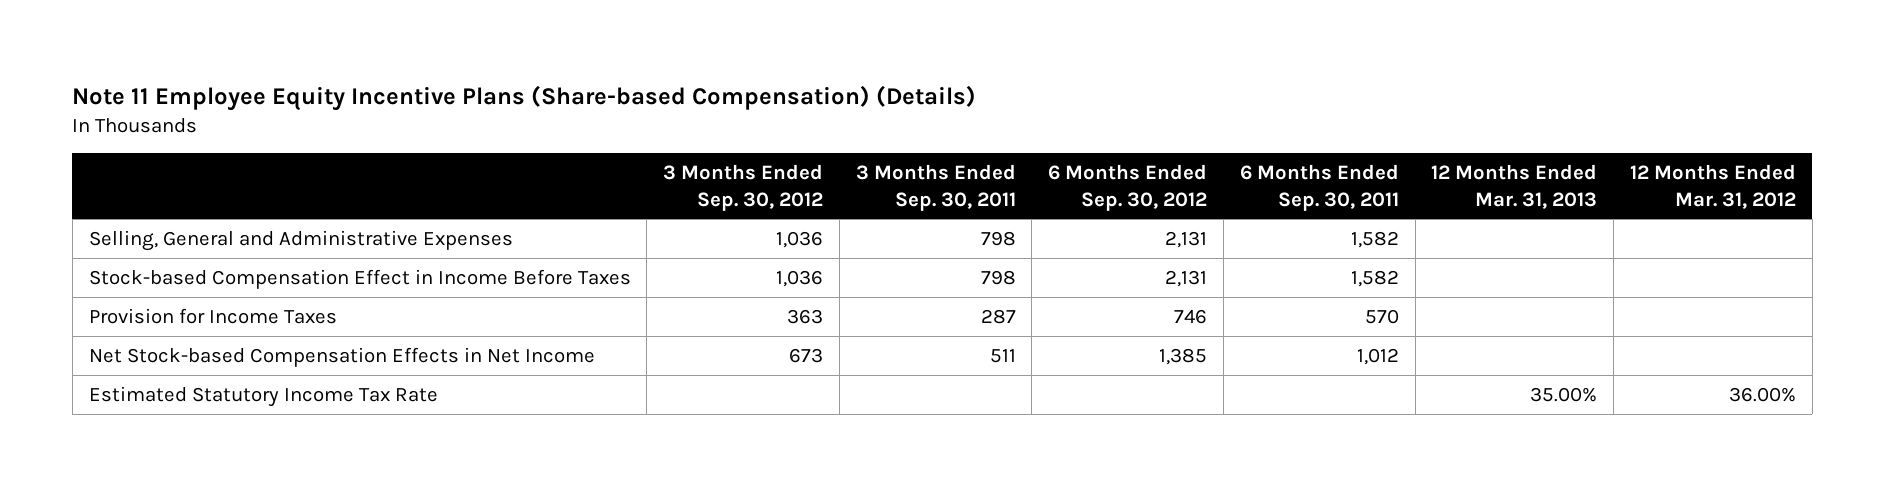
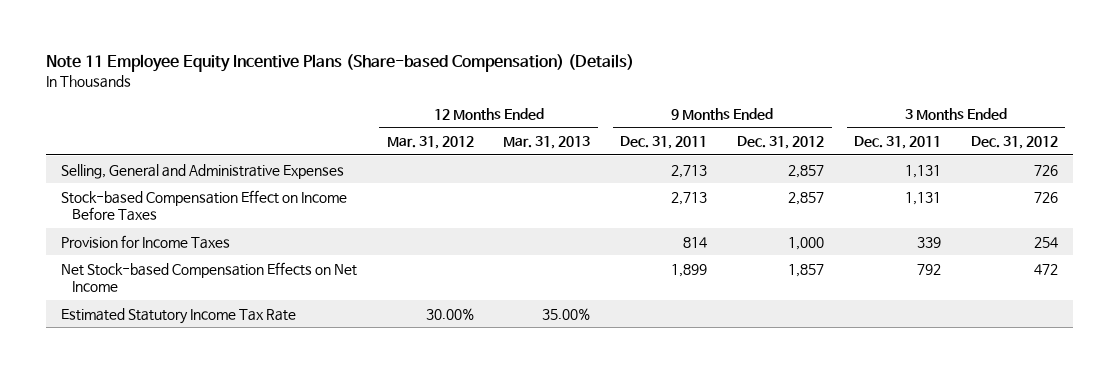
- | 3 Months Ended Sep. 30, 2012 | 3 Months Ended Sep. 30, 2011 | 6 Months Ended Sep. 30, 2012 | 6 Months Ended Sep. 30, 2011 | 12 Months Ended Mar. 31, 2013 | 12 Months Ended Mar. 31, 2012
+ | 12 Months Ended Mar. 31, 2012 | 12 Months Ended Mar. 31, 2013 | 9 Months Ended Dec. 31, 2011 | 9 Months Ended Dec. 31, 2012 | 3 Months Ended Dec. 31, 2011 | 3 Months Ended Dec. 31, 2012
- Stock-based Compensation Effect in Income Before Taxes | 1,036 | 798 | 2,131 | 1,582 | |
+ Stock-based Compensation Effect on Income Before Taxes | | | 2,713 | 2,857 | 1,131 | 726
- Net Stock-based Compensation Effects in Net Income | 673 | 511 | 1,385 | 1,012 | |
- Estimated Statutory Income Tax Rate | | | | | 35.00% | 36.00%
+ Net Stock-based Compensation Effects on Net Income | | | 1,899 | 1,857 | 792 | 472
+ Estimated Statutory Income Tax Rate | 30.00% | 35.00% | | | |

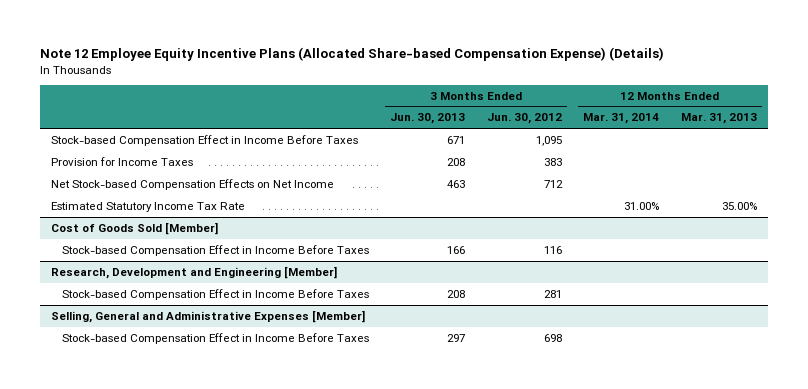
- Note 11 Employee Equity Incentive Plans (Share-based Compensation) (Details)
+ Note 12 Employee Equity Incentive Plans (Allocated Share-based Compensation Expense) (Details)
- | 12 Months Ended Mar. 31, 2012 | 12 Months Ended Mar. 31, 2013 | 9 Months Ended Dec. 31, 2011 | 9 Months Ended Dec. 31, 2012 | 3 Months Ended Dec. 31, 2011 | 3 Months Ended Dec. 31, 2012
+ | 3 Months Ended Jun. 30, 2013 | 3 Months Ended Jun. 30, 2012 | 12 Months Ended Mar. 31, 2014 | 12 Months Ended Mar. 31, 2013
- Selling, General and Administrative Expenses | | | 2,713 | 2,857 | 1,131 | 726
- Stock-based Compensation Effect on Income Before Taxes | | | 2,713 | 2,857 | 1,131 | 726
+ Stock-based Compensation Effect in Income Before Taxes | 671 | 1,095 | |
+ Cost of Goods Sold [Member]
+ Stock-based Compensation Effect in Income Before Taxes | 166 | 116 | |
+ Research, Development and Engineering [Member]
+ Stock-based Compensation Effect in Income Before Taxes | 208 | 281 | |
+ Selling, General and Administrative Expenses [Member]
+ Stock-based Compensation Effect in Income Before Taxes | 297 | 698 | |

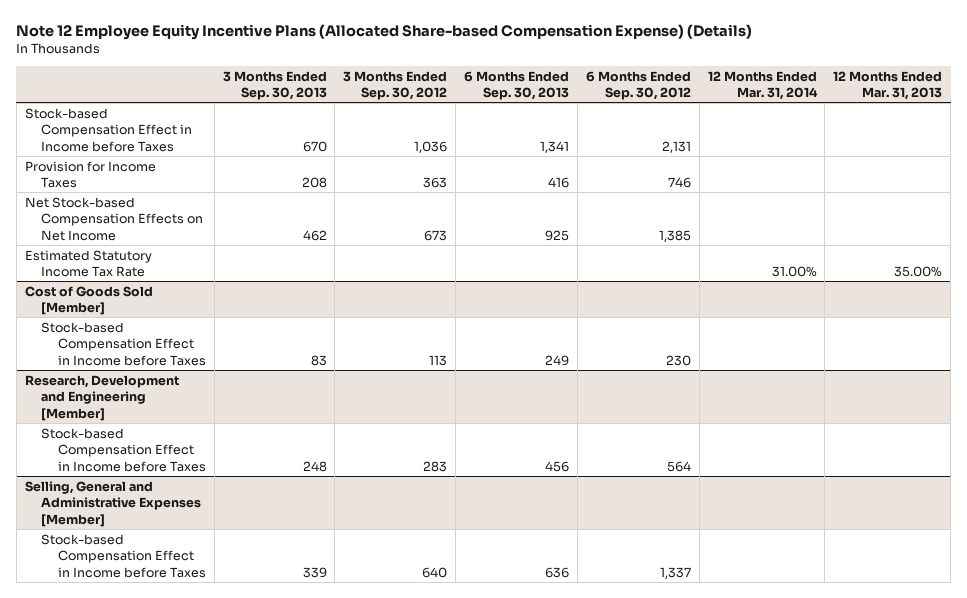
- | 3 Months Ended Jun. 30, 2013 | 3 Months Ended Jun. 30, 2012 | 12 Months Ended Mar. 31, 2014 | 12 Months Ended Mar. 31, 2013
+ | 3 Months Ended Sep. 30, 2013 | 3 Months Ended Sep. 30, 2012 | 6 Months Ended Sep. 30, 2013 | 6 Months Ended Sep. 30, 2012 | 12 Months Ended Mar. 31, 2014 | 12 Months Ended Mar. 31, 2013
- Stock-based Compensation Effect in Income Before Taxes | 671 | 1,095 | |
+ Stock-based Compensation Effect in Income before Taxes | 670 | 1,036 | 1,341 | 2,131 | |
@ Cost of Goods Sold [Member]
- Stock-based Compensation Effect in Income Before Taxes | 166 | 116 | |
+ Stock-based Compensation Effect in Income before Taxes | 83 | 113 | 249 | 230 | |
@ Research, Development and Engineering [Member]
- Stock-based Compensation Effect in Income Before Taxes | 208 | 281 | |
+ Stock-based Compensation Effect in Income before Taxes | 248 | 283 | 456 | 564 | |
@ Selling, General and Administrative Expenses [Member]
- Stock-based Compensation Effect in Income Before Taxes | 297 | 698 | |
+ Stock-based Compensation Effect in Income before Taxes | 339 | 640 | 636 | 1,337 | |

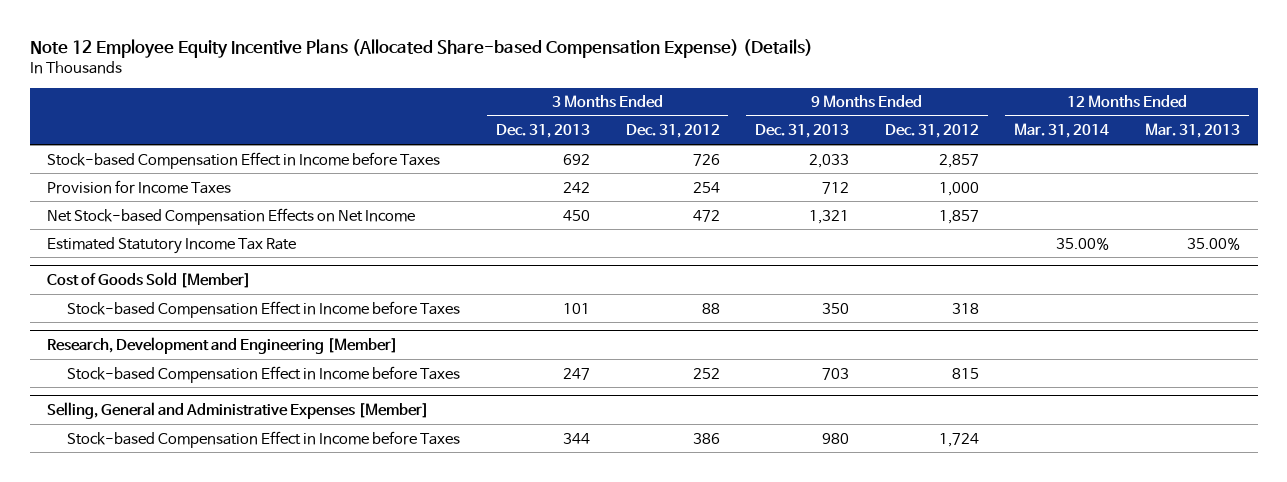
- | 3 Months Ended Sep. 30, 2013 | 3 Months Ended Sep. 30, 2012 | 6 Months Ended Sep. 30, 2013 | 6 Months Ended Sep. 30, 2012 | 12 Months Ended Mar. 31, 2014 | 12 Months Ended Mar. 31, 2013
+ | 3 Months Ended Dec. 31, 2013 | 3 Months Ended Dec. 31, 2012 | 9 Months Ended Dec. 31, 2013 | 9 Months Ended Dec. 31, 2012 | 12 Months Ended Mar. 31, 2014 | 12 Months Ended Mar. 31, 2013
- Estimated Statutory Income Tax Rate | | | | | 31.00% | 35.00%
+ Estimated Statutory Income Tax Rate | | | | | 35.00% | 35.00%

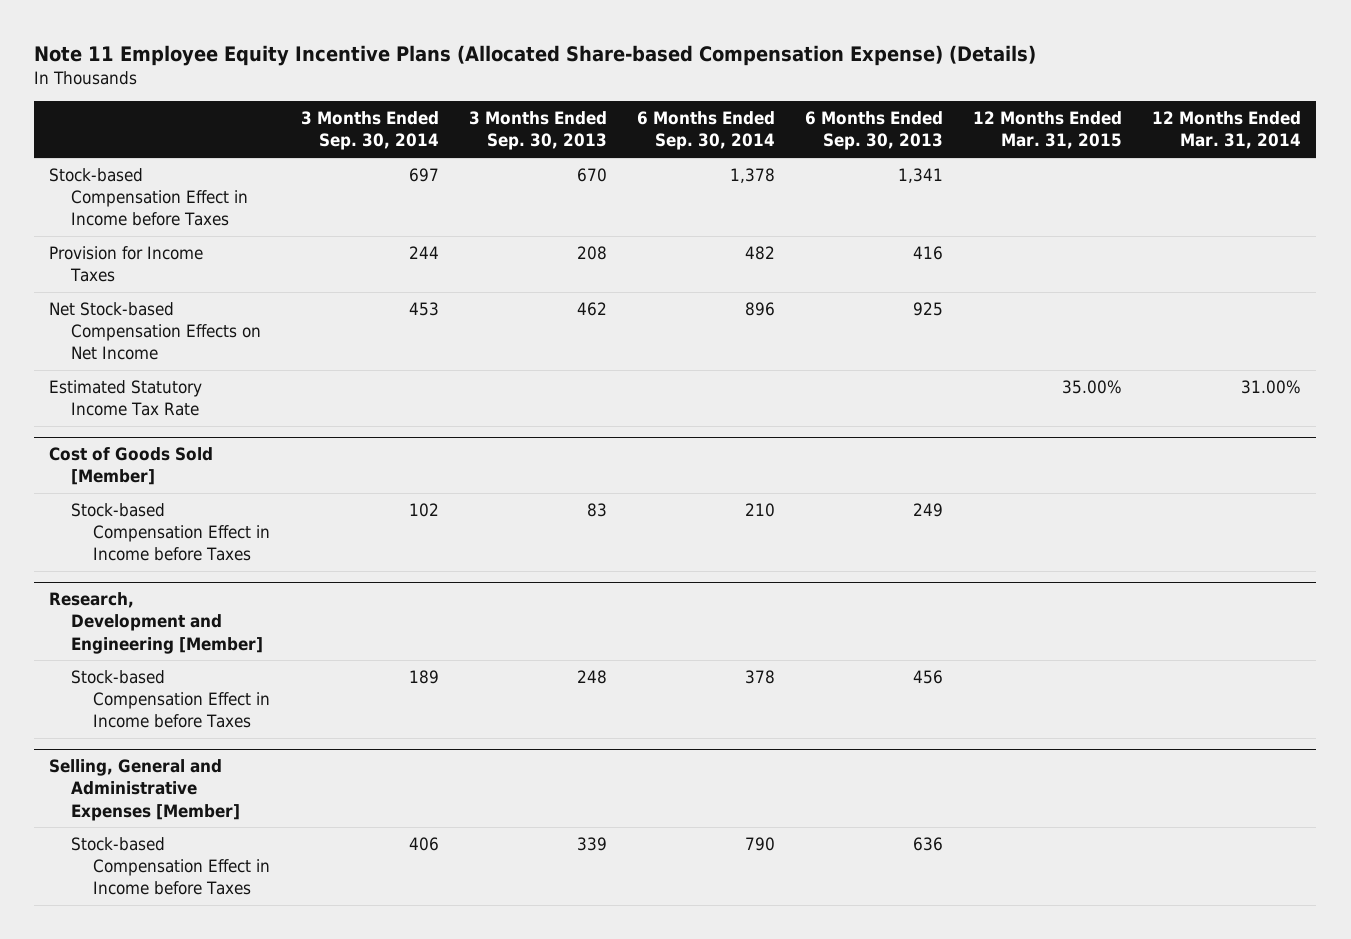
- Note 12 Employee Equity Incentive Plans (Allocated Share-based Compensation Expense) (Details)
+ Note 11 Employee Equity Incentive Plans (Allocated Share-based Compensation Expense) (Details)
- | 3 Months Ended Dec. 31, 2013 | 3 Months Ended Dec. 31, 2012 | 9 Months Ended Dec. 31, 2013 | 9 Months Ended Dec. 31, 2012 | 12 Months Ended Mar. 31, 2014 | 12 Months Ended Mar. 31, 2013
+ | 3 Months Ended Sep. 30, 2014 | 3 Months Ended Sep. 30, 2013 | 6 Months Ended Sep. 30, 2014 | 6 Months Ended Sep. 30, 2013 | 12 Months Ended Mar. 31, 2015 | 12 Months Ended Mar. 31, 2014
- Estimated Statutory Income Tax Rate | | | | | 35.00% | 35.00%
+ Estimated Statutory Income Tax Rate | | | | | 35.00% | 31.00%

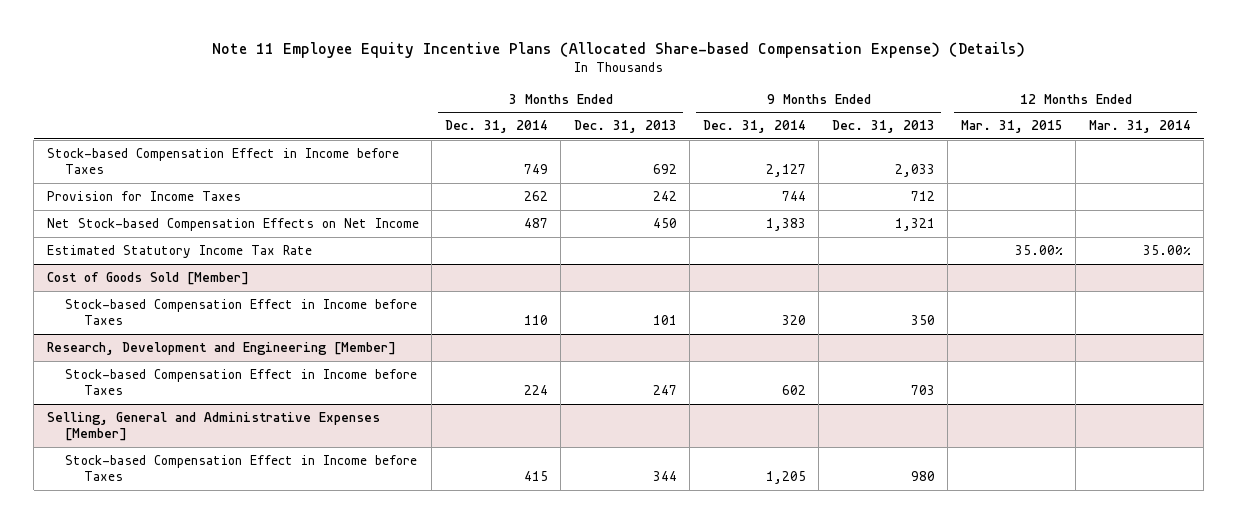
- | 3 Months Ended Sep. 30, 2014 | 3 Months Ended Sep. 30, 2013 | 6 Months Ended Sep. 30, 2014 | 6 Months Ended Sep. 30, 2013 | 12 Months Ended Mar. 31, 2015 | 12 Months Ended Mar. 31, 2014
+ | 3 Months Ended Dec. 31, 2014 | 3 Months Ended Dec. 31, 2013 | 9 Months Ended Dec. 31, 2014 | 9 Months Ended Dec. 31, 2013 | 12 Months Ended Mar. 31, 2015 | 12 Months Ended Mar. 31, 2014
- Estimated Statutory Income Tax Rate | | | | | 35.00% | 31.00%
+ Estimated Statutory Income Tax Rate | | | | | 35.00% | 35.00%

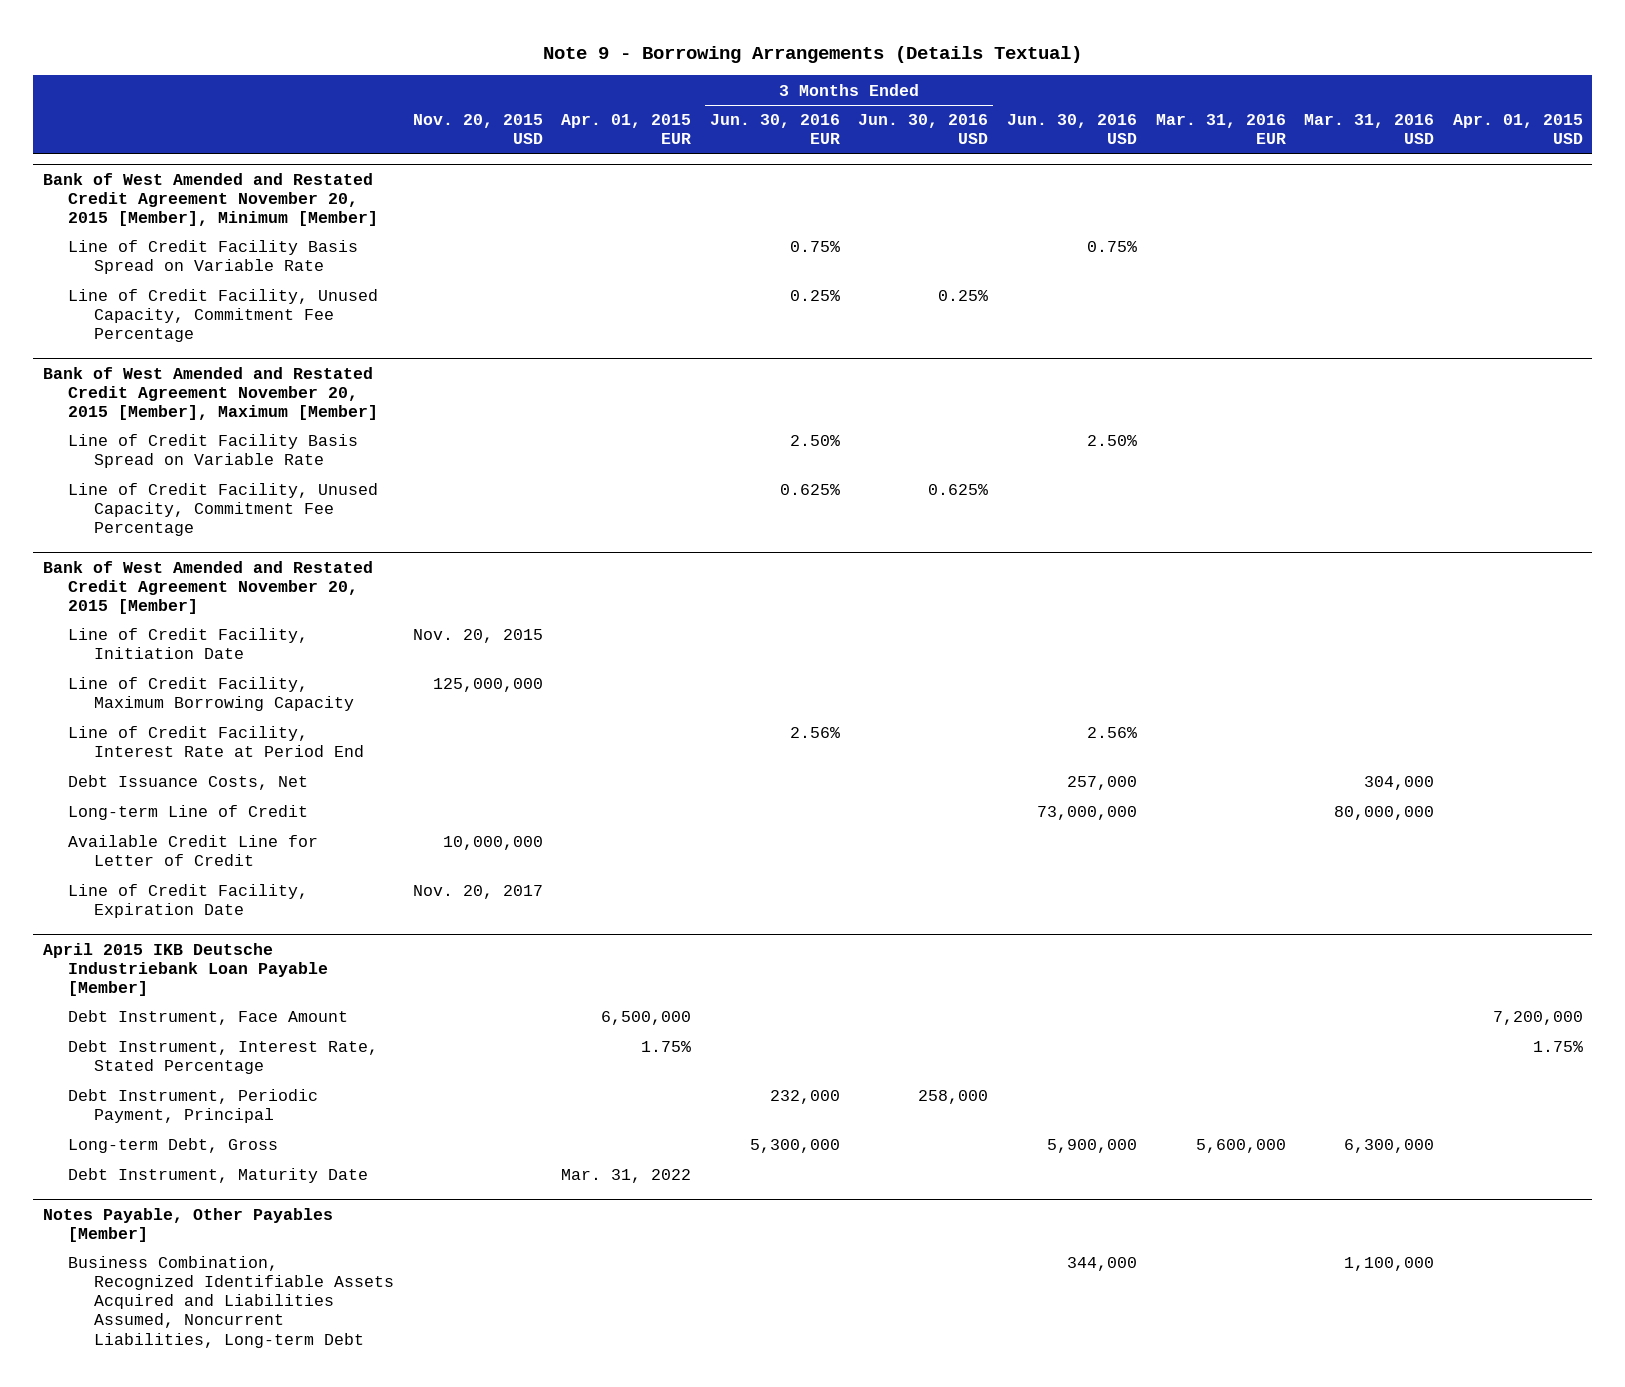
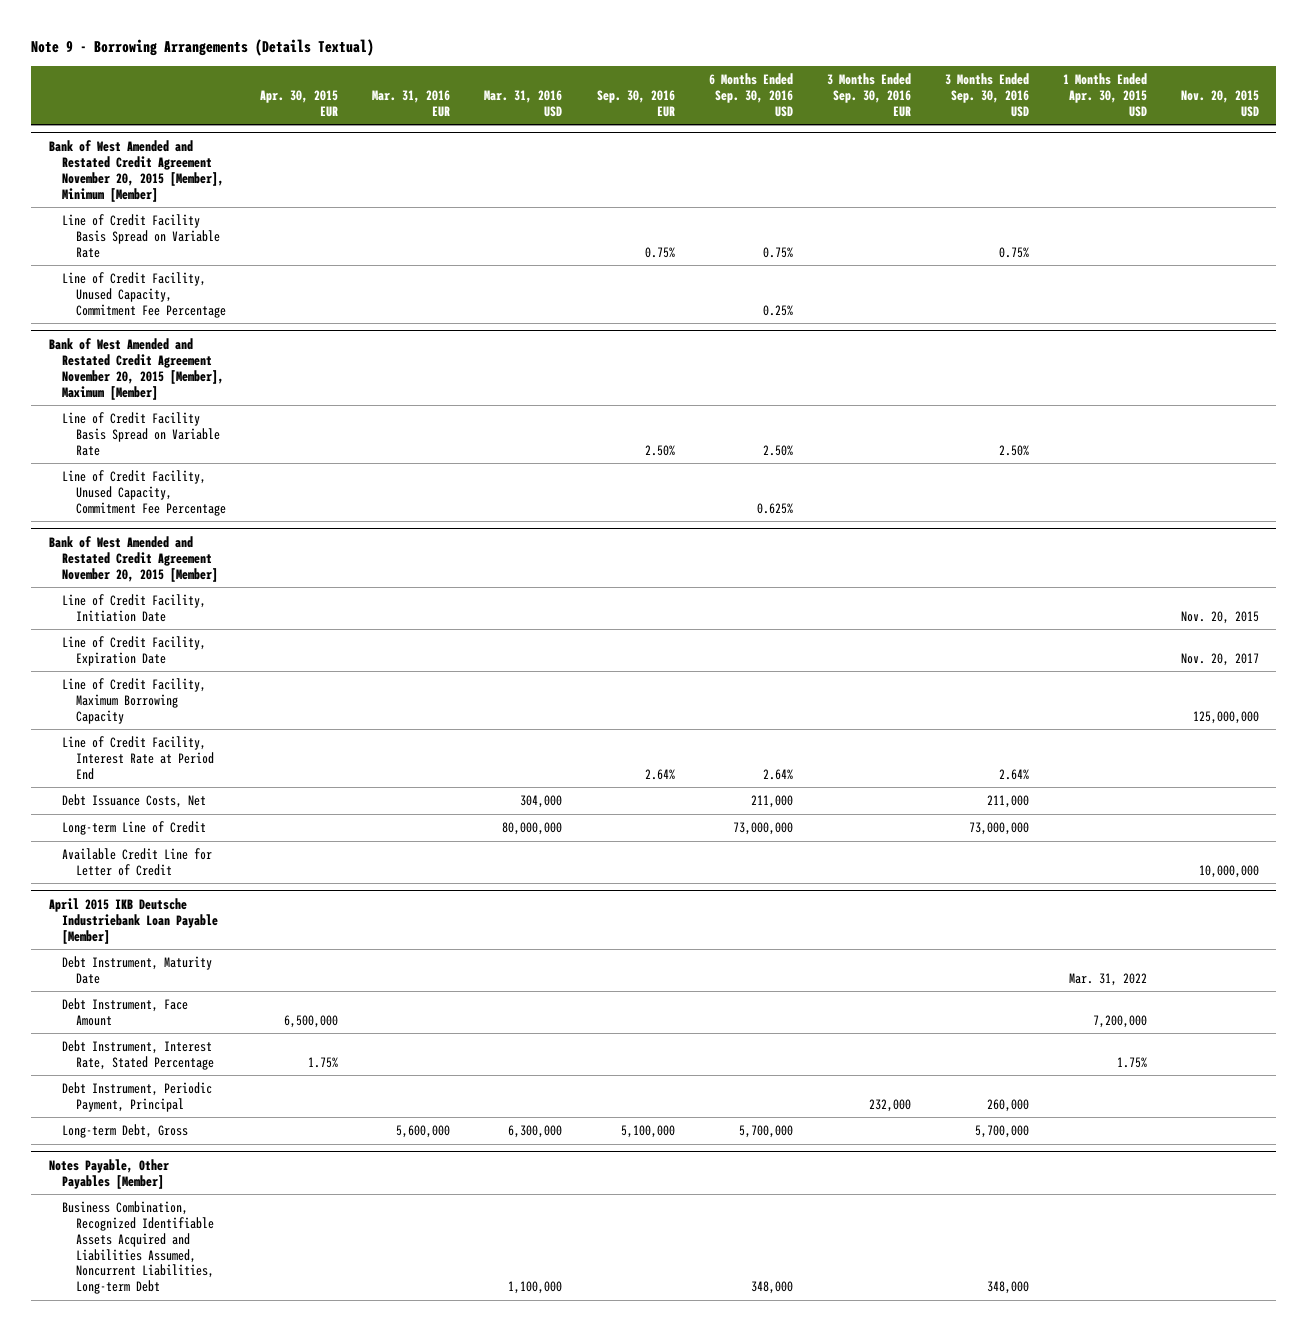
- | Nov. 20, 2015 USD | Apr. 01, 2015 EUR | 3 Months Ended Jun. 30, 2016 EUR | 3 Months Ended Jun. 30, 2016 USD | Jun. 30, 2016 USD | Mar. 31, 2016 EUR | Mar. 31, 2016 USD | Apr. 01, 2015 USD
+ | Apr. 30, 2015 EUR | Mar. 31, 2016 EUR | Mar. 31, 2016 USD | Sep. 30, 2016 EUR | 6 Months Ended Sep. 30, 2016 USD | 3 Months Ended Sep. 30, 2016 EUR | 3 Months Ended Sep. 30, 2016 USD | 1 Months Ended Apr. 30, 2015 USD | Nov. 20, 2015 USD
@ Bank of West Amended and Restated Credit Agreement November 20, 2015 [Member]
moved up: Line of Credit Facility, Expiration Date | | | | | | | | | Nov. 20, 2017
@ April 2015 IKB Deutsche Industriebank Loan Payable [Member]
moved up: Debt Instrument, Maturity Date | | | | | | | | Mar. 31, 2022 |

